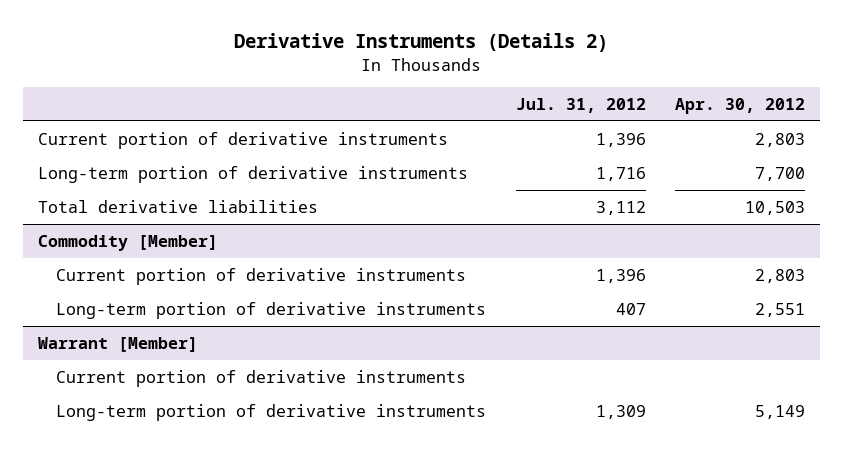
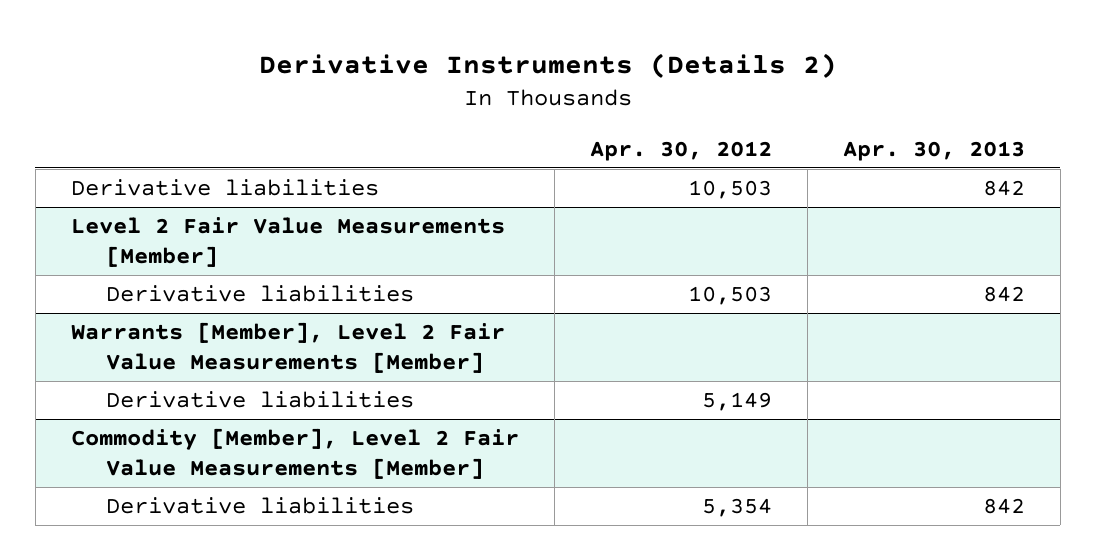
- | Jul. 31, 2012 | Apr. 30, 2012
+ | Apr. 30, 2012 | Apr. 30, 2013
- Current portion of derivative instruments | 1,396 | 2,803
- Long-term portion of derivative instruments | 1,716 | 7,700
- Total derivative liabilities | 3,112 | 10,503
- Commodity [Member]
- Current portion of derivative instruments | 1,396 | 2,803
- Long-term portion of derivative instruments | 407 | 2,551
- Warrant [Member]
- Current portion of derivative instruments
- Long-term portion of derivative instruments | 1,309 | 5,149
+ Derivative liabilities | 10,503 | 842
+ Level 2 Fair Value Measurements [Member]
+ Derivative liabilities | 10,503 | 842
+ Warrants [Member], Level 2 Fair Value Measurements [Member]
+ Derivative liabilities | 5,149 |
+ Commodity [Member], Level 2 Fair Value Measurements [Member]
+ Derivative liabilities | 5,354 | 842

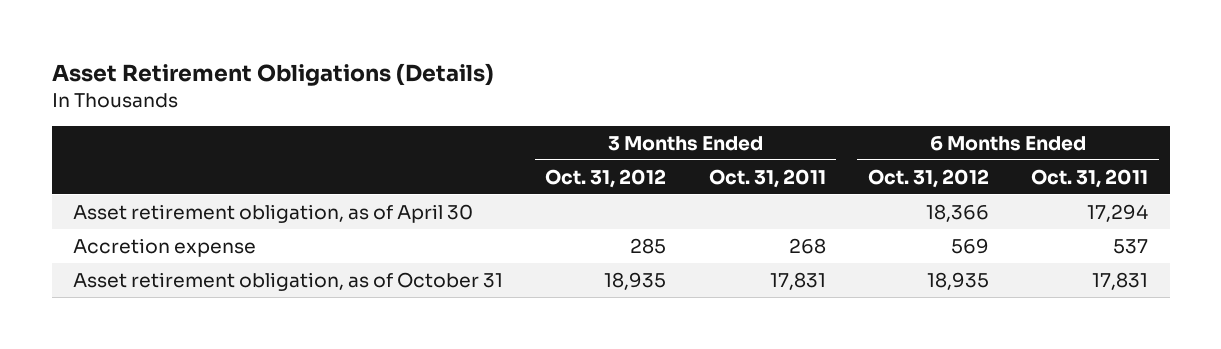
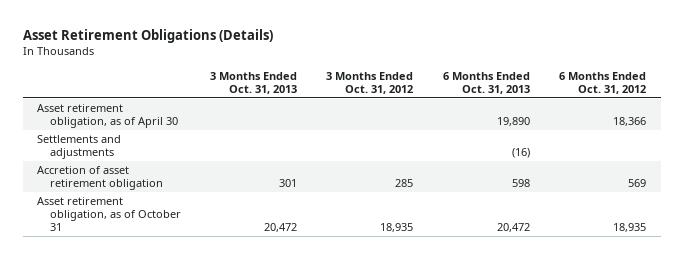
- | 3 Months Ended Oct. 31, 2012 | 3 Months Ended Oct. 31, 2011 | 6 Months Ended Oct. 31, 2012 | 6 Months Ended Oct. 31, 2011
+ | 3 Months Ended Oct. 31, 2013 | 3 Months Ended Oct. 31, 2012 | 6 Months Ended Oct. 31, 2013 | 6 Months Ended Oct. 31, 2012
- Accretion expense | 285 | 268 | 569 | 537
+ Settlements and adjustments | | | (16) |
+ Accretion of asset retirement obligation | 301 | 285 | 598 | 569

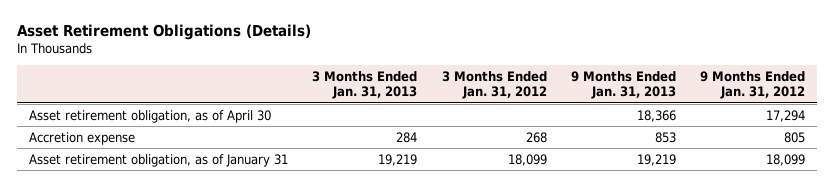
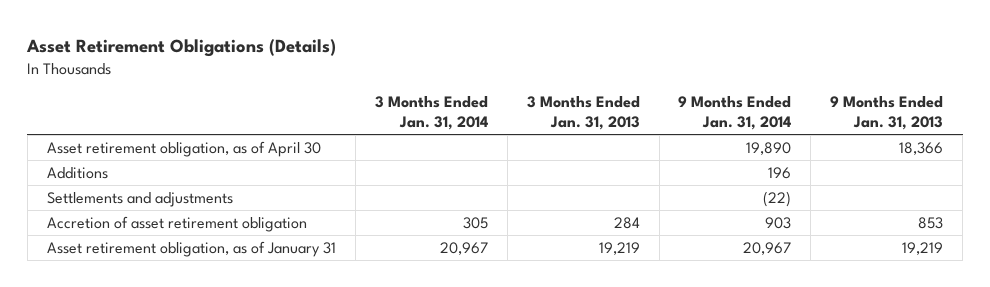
- | 3 Months Ended Jan. 31, 2013 | 3 Months Ended Jan. 31, 2012 | 9 Months Ended Jan. 31, 2013 | 9 Months Ended Jan. 31, 2012
+ | 3 Months Ended Jan. 31, 2014 | 3 Months Ended Jan. 31, 2013 | 9 Months Ended Jan. 31, 2014 | 9 Months Ended Jan. 31, 2013
- Accretion expense | 284 | 268 | 853 | 805
+ Additions | | | 196 |
+ Settlements and adjustments | | | (22) |
+ Accretion of asset retirement obligation | 305 | 284 | 903 | 853

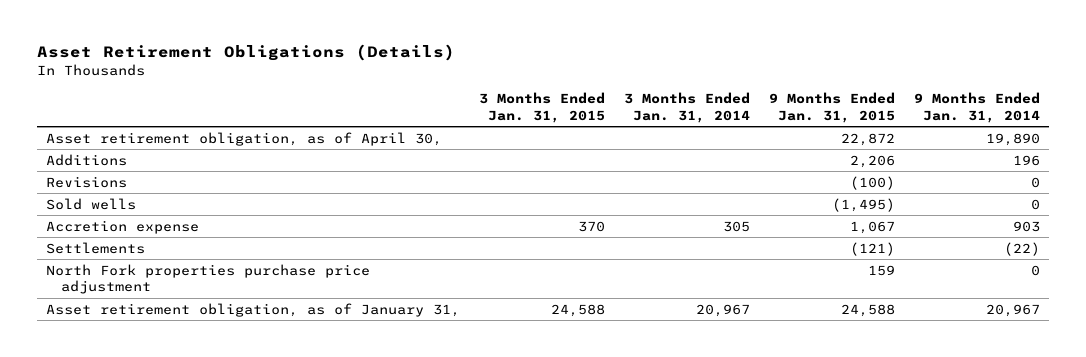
- | 3 Months Ended Jan. 31, 2014 | 3 Months Ended Jan. 31, 2013 | 9 Months Ended Jan. 31, 2014 | 9 Months Ended Jan. 31, 2013
+ | 3 Months Ended Jan. 31, 2015 | 3 Months Ended Jan. 31, 2014 | 9 Months Ended Jan. 31, 2015 | 9 Months Ended Jan. 31, 2014
- Asset retirement obligation, as of April 30 | | | 19,890 | 18,366
+ Asset retirement obligation, as of April 30, | | | 22,872 | 19,890
- Settlements and adjustments | | | (22) |
- Accretion of asset retirement obligation | 305 | 284 | 903 | 853
- Asset retirement obligation, as of January 31 | 20,967 | 19,219 | 20,967 | 19,219
+ Revisions | | | (100) | 0
+ Sold wells | | | (1,495) | 0
+ Accretion expense | 370 | 305 | 1,067 | 903
+ Settlements | | | (121) | (22)
+ North Fork properties purchase price adjustment | | | 159 | 0
+ Asset retirement obligation, as of January 31, | 24,588 | 20,967 | 24,588 | 20,967

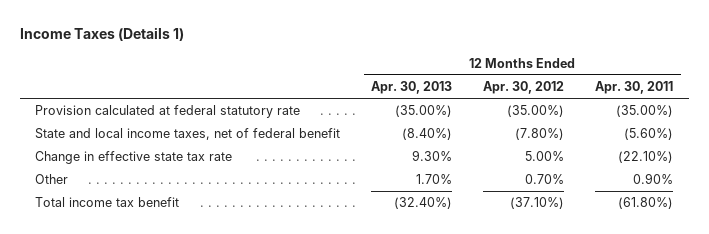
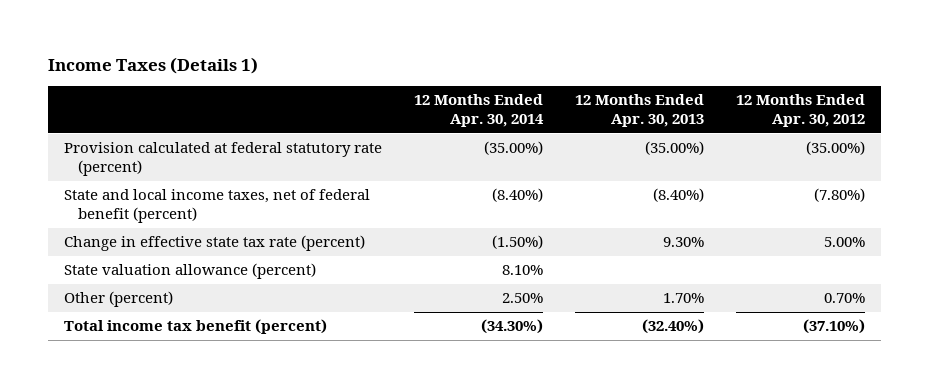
- | 12 Months Ended Apr. 30, 2013 | 12 Months Ended Apr. 30, 2012 | 12 Months Ended Apr. 30, 2011
+ | 12 Months Ended Apr. 30, 2014 | 12 Months Ended Apr. 30, 2013 | 12 Months Ended Apr. 30, 2012
- Provision calculated at federal statutory rate | (35.00%) | (35.00%) | (35.00%)
- State and local income taxes, net of federal benefit | (8.40%) | (7.80%) | (5.60%)
- Change in effective state tax rate | 9.30% | 5.00% | (22.10%)
- Other | 1.70% | 0.70% | 0.90%
- Total income tax benefit | (32.40%) | (37.10%) | (61.80%)
+ Provision calculated at federal statutory rate (percent) | (35.00%) | (35.00%) | (35.00%)
+ State and local income taxes, net of federal benefit (percent) | (8.40%) | (8.40%) | (7.80%)
+ Change in effective state tax rate (percent) | (1.50%) | 9.30% | 5.00%
+ State valuation allowance (percent) | 8.10% | |
+ Other (percent) | 2.50% | 1.70% | 0.70%
+ Total income tax benefit (percent) | (34.30%) | (32.40%) | (37.10%)

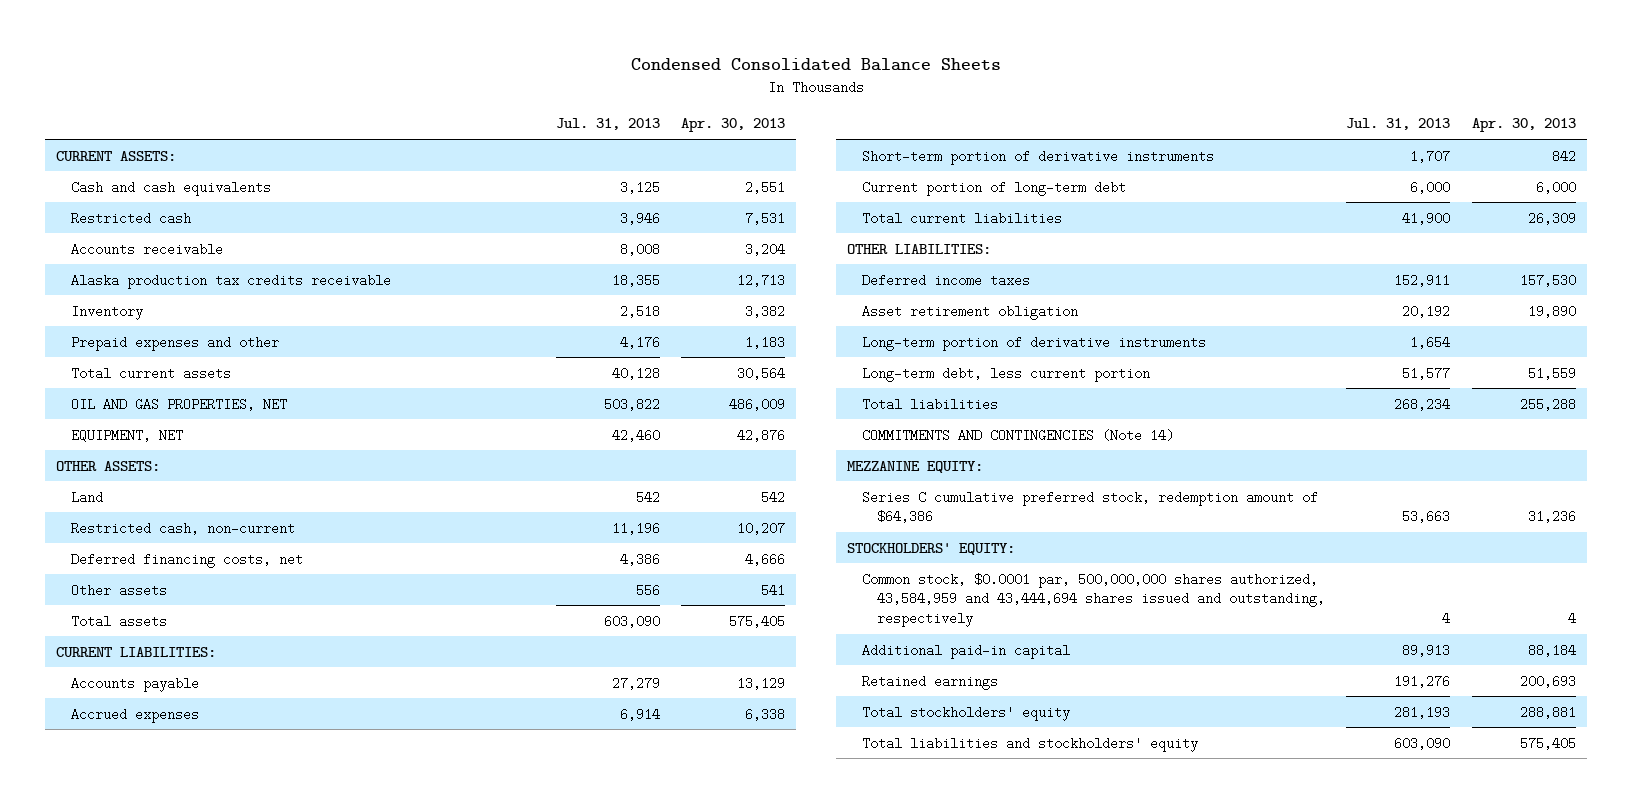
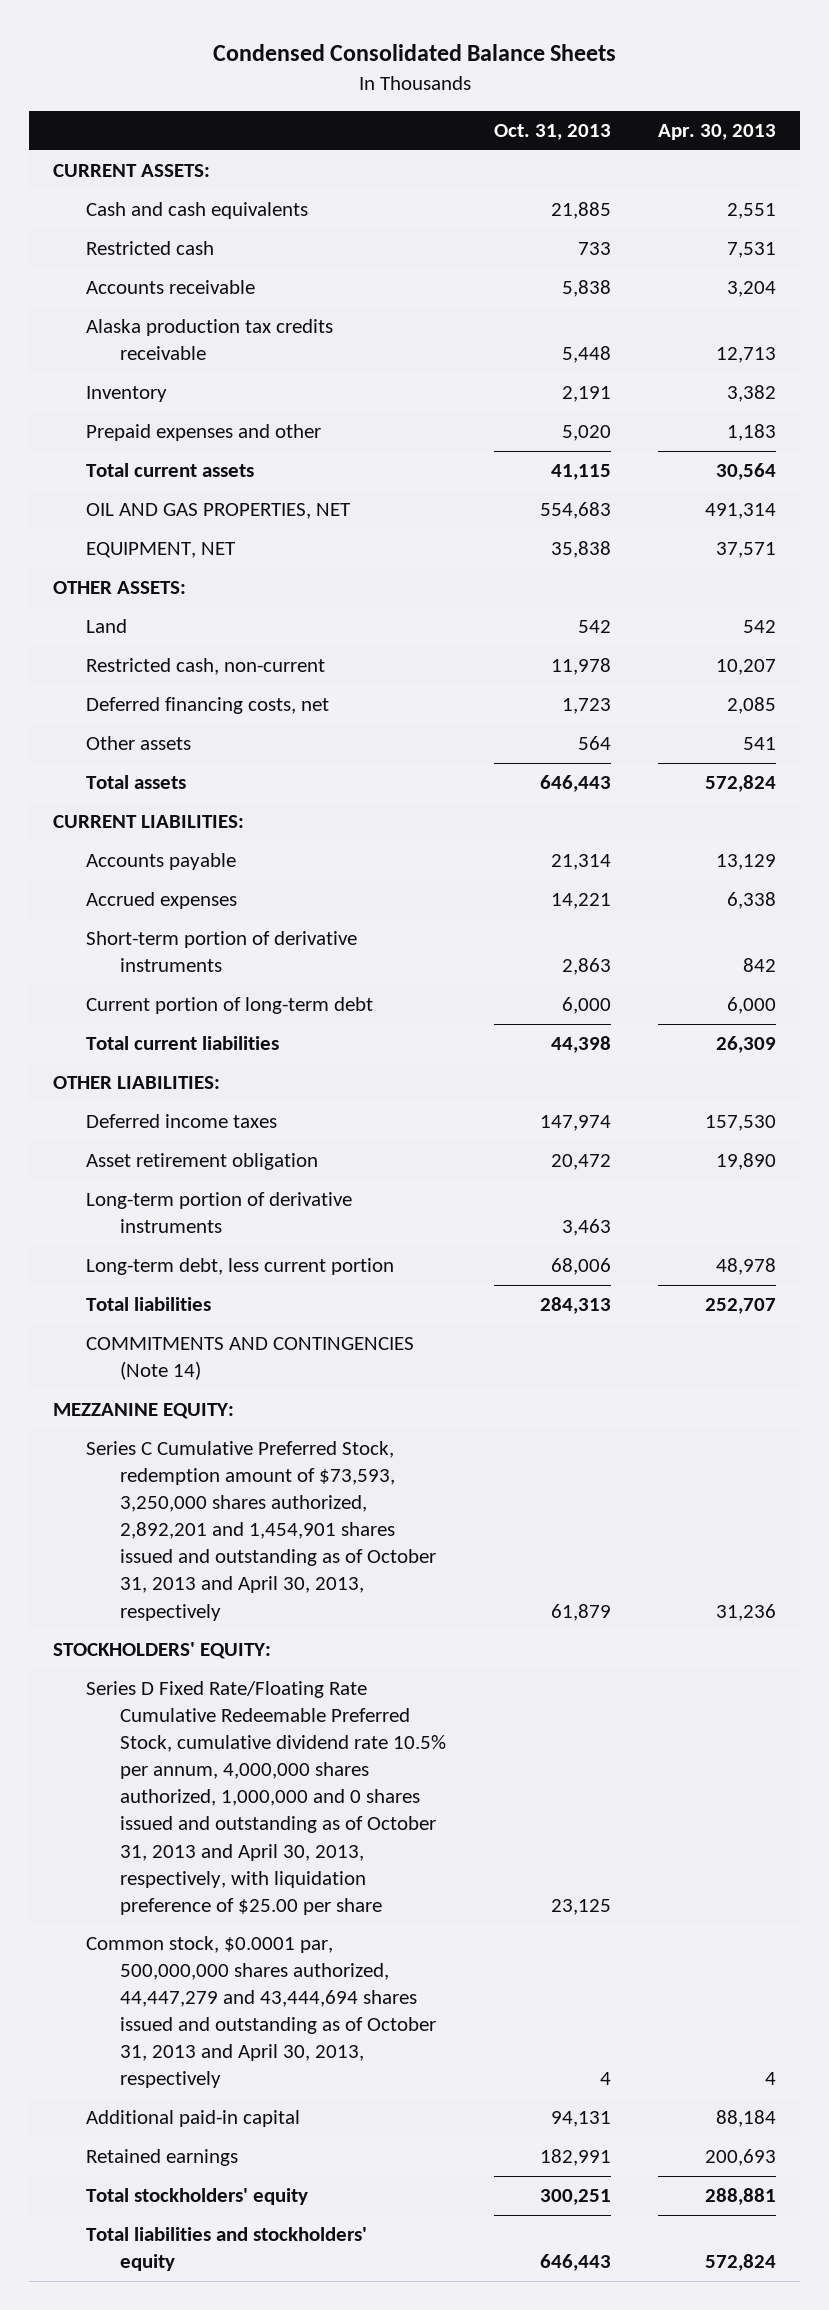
- | Jul. 31, 2013 | Apr. 30, 2013
+ | Oct. 31, 2013 | Apr. 30, 2013
- OIL AND GAS PROPERTIES, NET | 503,822 | 486,009
- EQUIPMENT, NET | 42,460 | 42,876
+ OIL AND GAS PROPERTIES, NET | 554,683 | 491,314
+ EQUIPMENT, NET | 35,838 | 37,571
- Deferred financing costs, net | 4,386 | 4,666
+ Deferred financing costs, net | 1,723 | 2,085
- Total assets | 603,090 | 575,405
+ Total assets | 646,443 | 572,824
- Long-term debt, less current portion | 51,577 | 51,559
- Total liabilities | 268,234 | 255,288
+ Long-term debt, less current portion | 68,006 | 48,978
+ Total liabilities | 284,313 | 252,707
- Series C cumulative preferred stock, redemption amount of $64,386 | 53,663 | 31,236
+ Series C Cumulative Preferred Stock, redemption amount of $73,593, 3,250,000 shares authorized, 2,892,201 and 1,454,901 shares issued and outstanding as of October 31, 2013 and April 30, 2013, respectively | 61,879 | 31,236
- Common stock, $0.0001 par, 500,000,000 shares authorized, 43,584,959 and 43,444,694 shares issued and outstanding, respectively | 4 | 4
+ Series D Fixed Rate/Floating Rate Cumulative Redeemable Preferred Stock, cumulative dividend rate 10.5% per annum, 4,000,000 shares authorized, 1,000,000 and 0 shares issued and outstanding as of October 31, 2013 and April 30, 2013, respectively, with liquidation preference of $25.00 per share | 23,125 |
+ Common stock, $0.0001 par, 500,000,000 shares authorized, 44,447,279 and 43,444,694 shares issued and outstanding as of October 31, 2013 and April 30, 2013, respectively | 4 | 4
- Total liabilities and stockholders' equity | 603,090 | 575,405
+ Total liabilities and stockholders' equity | 646,443 | 572,824

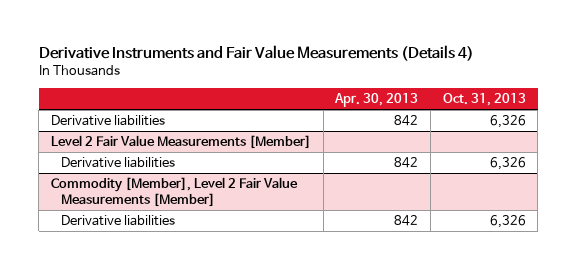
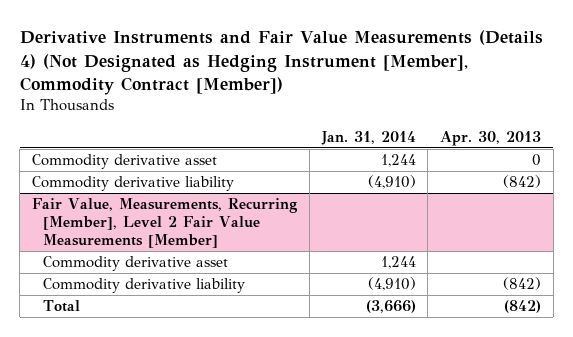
- Derivative Instruments and Fair Value Measurements (Details 4)
+ Derivative Instruments and Fair Value Measurements (Details 4) (Not Designated as Hedging Instrument [Member], Commodity Contract [Member])
- | Apr. 30, 2013 | Oct. 31, 2013
+ | Jan. 31, 2014 | Apr. 30, 2013
- Derivative liabilities | 842 | 6,326
- Level 2 Fair Value Measurements [Member]
- Derivative liabilities | 842 | 6,326
- Commodity [Member], Level 2 Fair Value Measurements [Member]
- Derivative liabilities | 842 | 6,326
+ Commodity derivative asset | 1,244 | 0
+ Commodity derivative liability | (4,910) | (842)
+ Fair Value, Measurements, Recurring [Member], Level 2 Fair Value Measurements [Member]
+ Commodity derivative asset | 1,244 |
+ Commodity derivative liability | (4,910) | (842)
+ Total | (3,666) | (842)

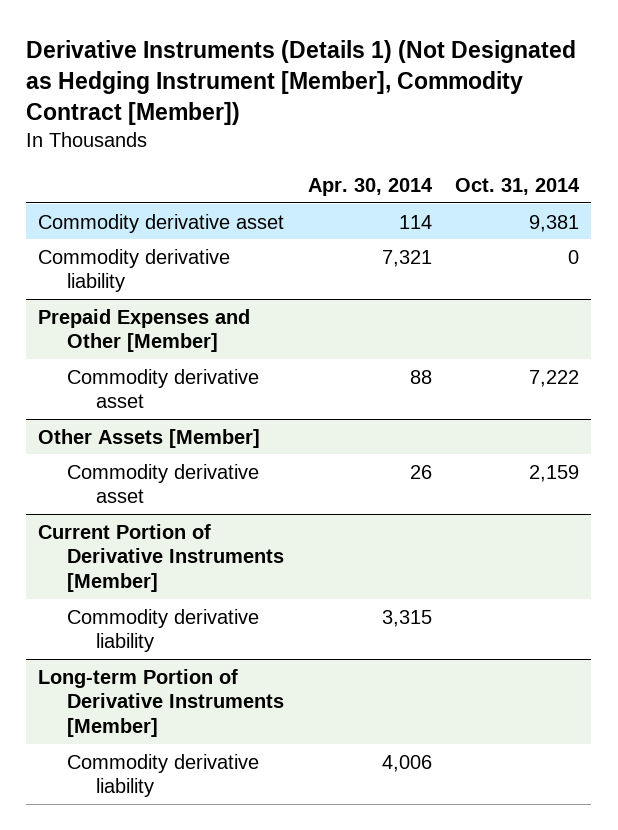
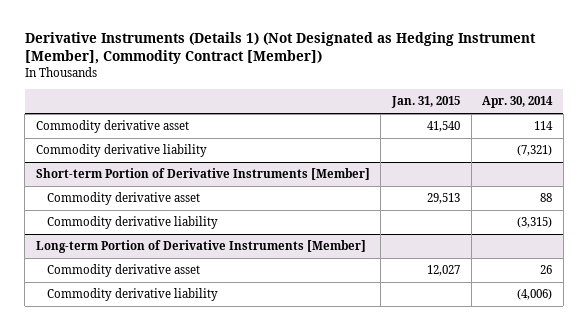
- | Apr. 30, 2014 | Oct. 31, 2014
+ | Jan. 31, 2015 | Apr. 30, 2014
- Commodity derivative liability | 7,321 | 0
- Prepaid Expenses and Other [Member]
+ Commodity derivative liability | | (7,321)
+ Short-term Portion of Derivative Instruments [Member]
- Other Assets [Member]
- Commodity derivative asset | 26 | 2,159
- Current Portion of Derivative Instruments [Member]
- Commodity derivative liability | 3,315 |
+ Commodity derivative liability | | (3,315)
@ Long-term Portion of Derivative Instruments [Member]
- Commodity derivative liability | 4,006 |
+ Commodity derivative asset | 12,027 | 26
+ Commodity derivative liability | | (4,006)

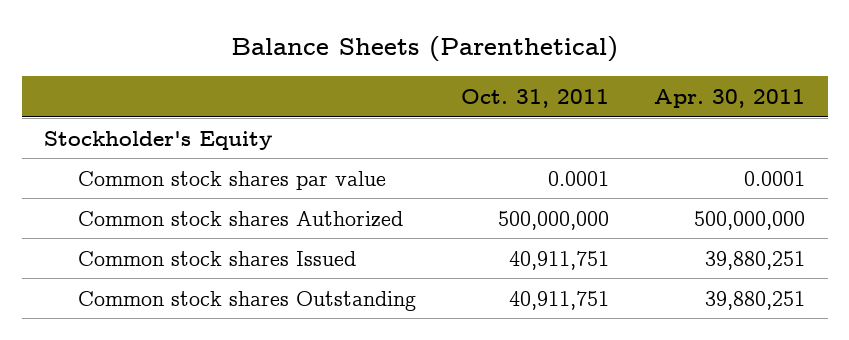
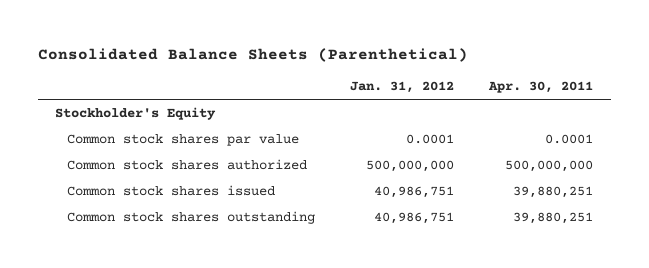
- Balance Sheets (Parenthetical)
+ Consolidated Balance Sheets (Parenthetical)
- | Oct. 31, 2011 | Apr. 30, 2011
+ | Jan. 31, 2012 | Apr. 30, 2011
- Common stock shares Authorized | 500,000,000 | 500,000,000
- Common stock shares Issued | 40,911,751 | 39,880,251
- Common stock shares Outstanding | 40,911,751 | 39,880,251
+ Common stock shares authorized | 500,000,000 | 500,000,000
+ Common stock shares issued | 40,986,751 | 39,880,251
+ Common stock shares outstanding | 40,986,751 | 39,880,251

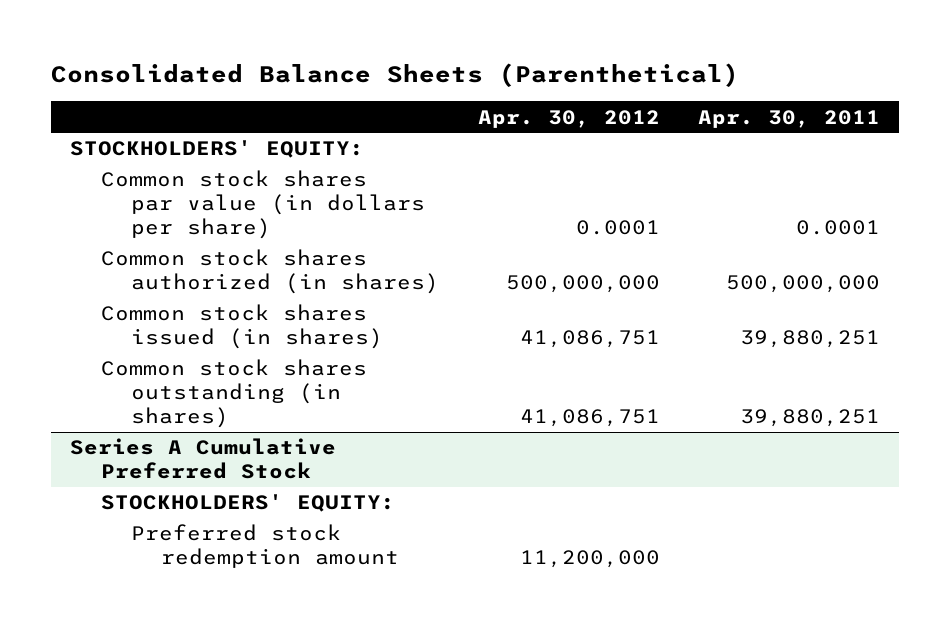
- | Jan. 31, 2012 | Apr. 30, 2011
+ | Apr. 30, 2012 | Apr. 30, 2011
- Stockholder's Equity
- Common stock shares par value | 0.0001 | 0.0001
- Common stock shares authorized | 500,000,000 | 500,000,000
- Common stock shares issued | 40,986,751 | 39,880,251
- Common stock shares outstanding | 40,986,751 | 39,880,251
+ STOCKHOLDERS' EQUITY:
+ Common stock shares par value (in dollars per share) | 0.0001 | 0.0001
+ Common stock shares authorized (in shares) | 500,000,000 | 500,000,000
+ Common stock shares issued (in shares) | 41,086,751 | 39,880,251
+ Common stock shares outstanding (in shares) | 41,086,751 | 39,880,251
+ Series A Cumulative Preferred Stock
+ STOCKHOLDERS' EQUITY:
+ Preferred stock redemption amount | 11,200,000 |

